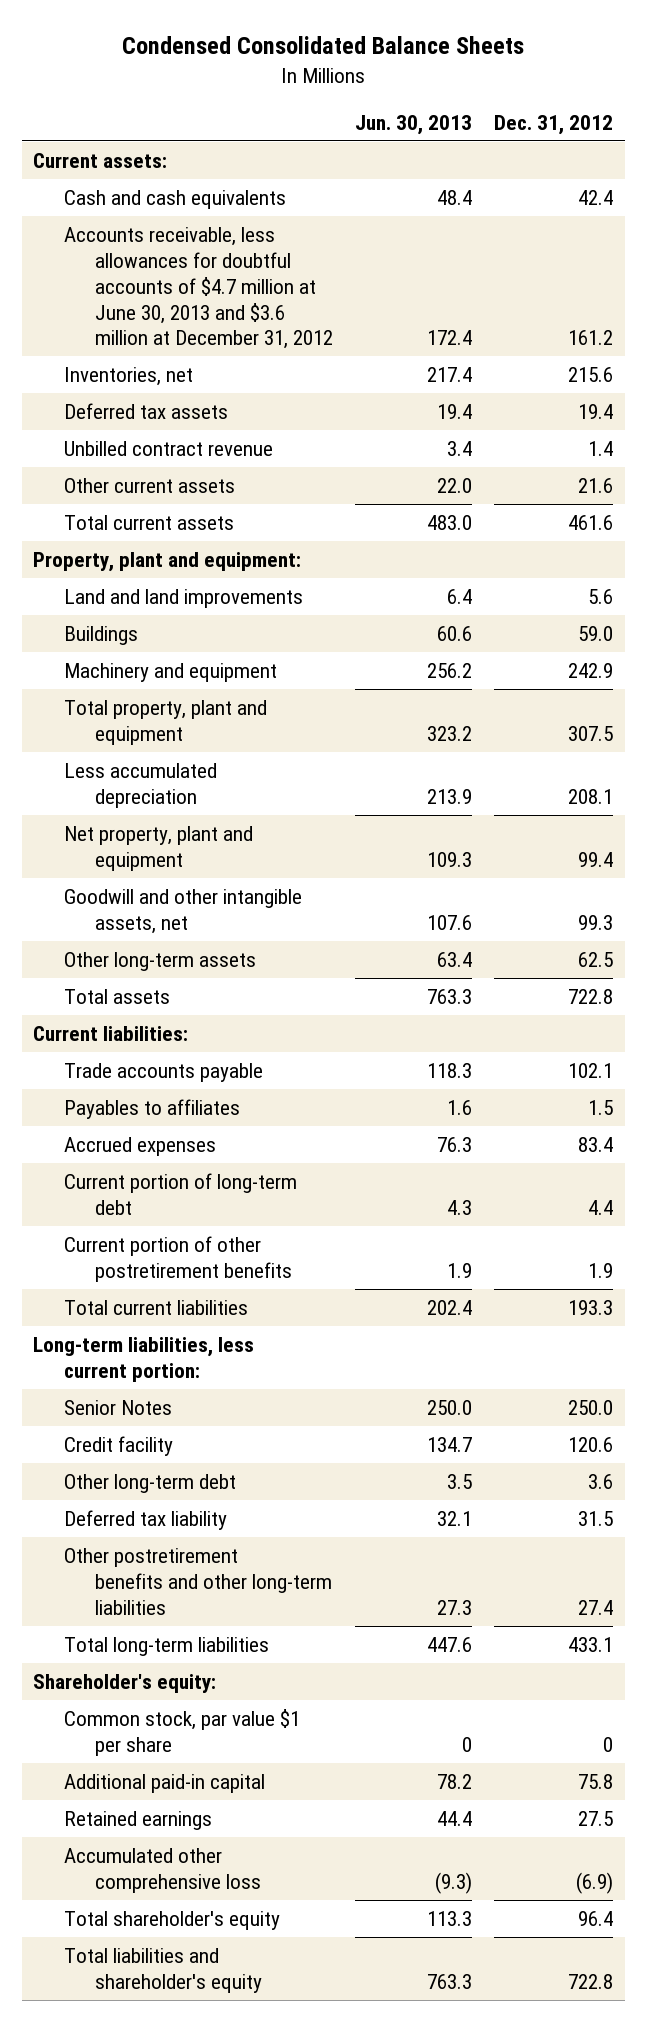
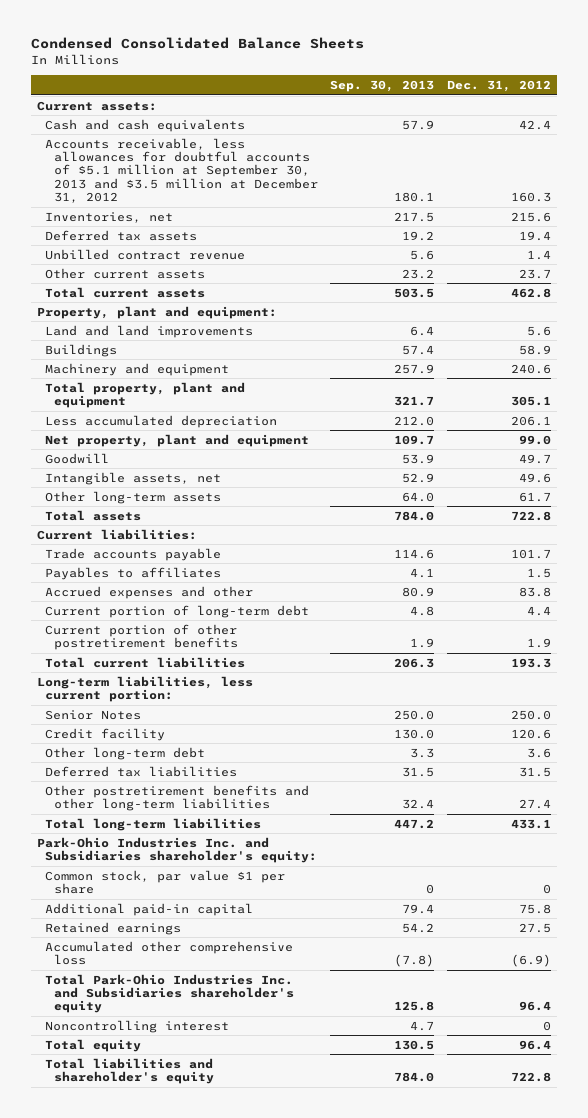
- | Jun. 30, 2013 | Dec. 31, 2012
+ | Sep. 30, 2013 | Dec. 31, 2012
- Accounts receivable, less allowances for doubtful accounts of $4.7 million at June 30, 2013 and $3.6 million at December 31, 2012 | 172.4 | 161.2
+ Accounts receivable, less allowances for doubtful accounts of $5.1 million at September 30, 2013 and $3.5 million at December 31, 2012 | 180.1 | 160.3
- Other current assets | 22.0 | 21.6
- Total current assets | 483.0 | 461.6
+ Other current assets | 23.2 | 23.7
+ Total current assets | 503.5 | 462.8
- Buildings | 60.6 | 59.0
- Machinery and equipment | 256.2 | 242.9
- Total property, plant and equipment | 323.2 | 307.5
- Less accumulated depreciation | 213.9 | 208.1
- Net property, plant and equipment | 109.3 | 99.4
- Goodwill and other intangible assets, net | 107.6 | 99.3
- Other long-term assets | 63.4 | 62.5
+ Buildings | 57.4 | 58.9
+ Machinery and equipment | 257.9 | 240.6
+ Total property, plant and equipment | 321.7 | 305.1
+ Less accumulated depreciation | 212.0 | 206.1
+ Net property, plant and equipment | 109.7 | 99.0
+ Goodwill | 53.9 | 49.7
+ Intangible assets, net | 52.9 | 49.6
+ Other long-term assets | 64.0 | 61.7
- Trade accounts payable | 118.3 | 102.1
+ Trade accounts payable | 114.6 | 101.7
- Accrued expenses | 76.3 | 83.4
+ Accrued expenses and other | 80.9 | 83.8
- Deferred tax liability | 32.1 | 31.5
+ Deferred tax liabilities | 31.5 | 31.5
- Shareholder's equity:
+ Park-Ohio Industries Inc. and Subsidiaries shareholder's equity:
- Total shareholder's equity | 113.3 | 96.4
+ Total Park-Ohio Industries Inc. and Subsidiaries shareholder's equity | 125.8 | 96.4
+ Noncontrolling interest | 4.7 | 0
+ Total equity | 130.5 | 96.4

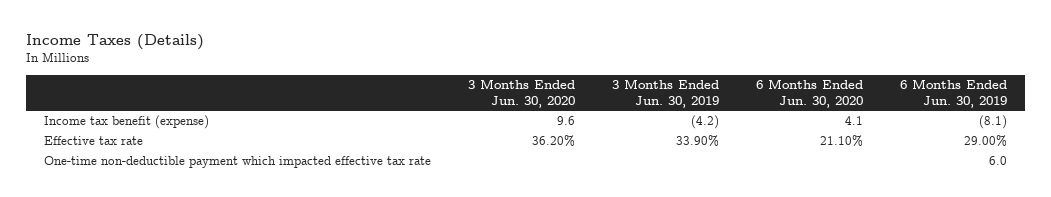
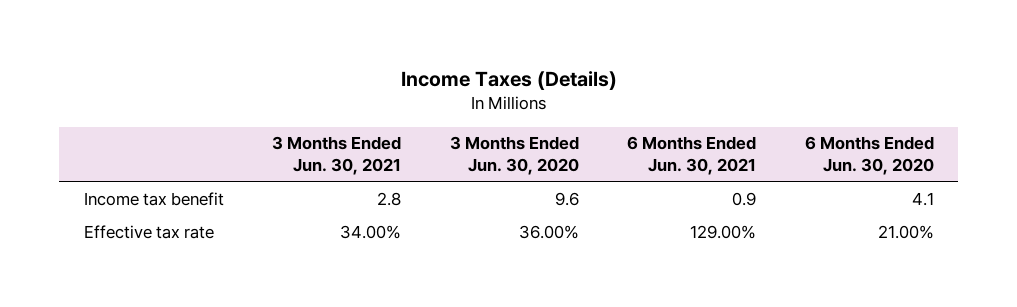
- | 3 Months Ended Jun. 30, 2020 | 3 Months Ended Jun. 30, 2019 | 6 Months Ended Jun. 30, 2020 | 6 Months Ended Jun. 30, 2019
+ | 3 Months Ended Jun. 30, 2021 | 3 Months Ended Jun. 30, 2020 | 6 Months Ended Jun. 30, 2021 | 6 Months Ended Jun. 30, 2020
- Income tax benefit (expense) | 9.6 | (4.2) | 4.1 | (8.1)
- Effective tax rate | 36.20% | 33.90% | 21.10% | 29.00%
- One-time non-deductible payment which impacted effective tax rate | | | | 6.0
+ Income tax benefit | 2.8 | 9.6 | 0.9 | 4.1
+ Effective tax rate | 34.00% | 36.00% | 129.00% | 21.00%

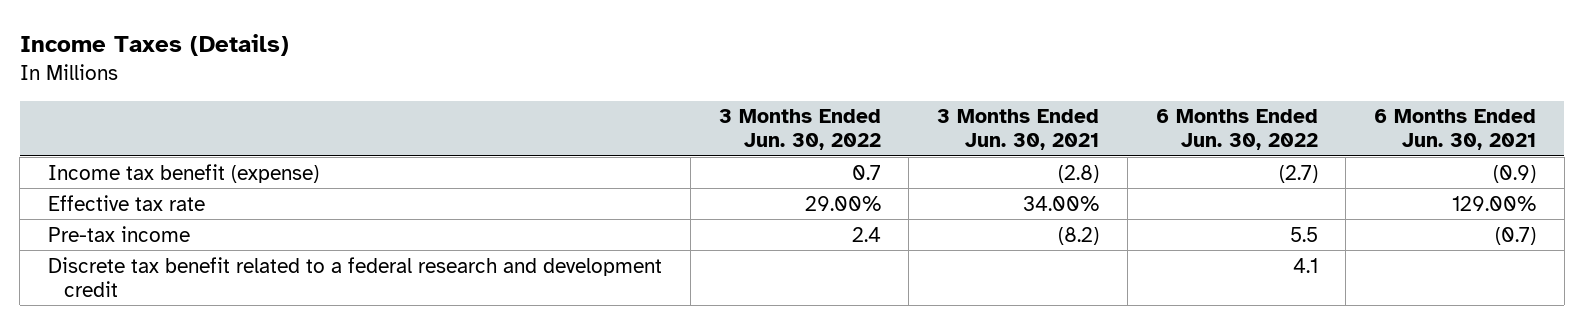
- | 3 Months Ended Jun. 30, 2021 | 3 Months Ended Jun. 30, 2020 | 6 Months Ended Jun. 30, 2021 | 6 Months Ended Jun. 30, 2020
+ | 3 Months Ended Jun. 30, 2022 | 3 Months Ended Jun. 30, 2021 | 6 Months Ended Jun. 30, 2022 | 6 Months Ended Jun. 30, 2021
- Income tax benefit | 2.8 | 9.6 | 0.9 | 4.1
+ Income tax benefit (expense) | 0.7 | (2.8) | (2.7) | (0.9)
+ Pre-tax income | 2.4 | (8.2) | 5.5 | (0.7)
+ Discrete tax benefit related to a federal research and development credit | | | 4.1 |

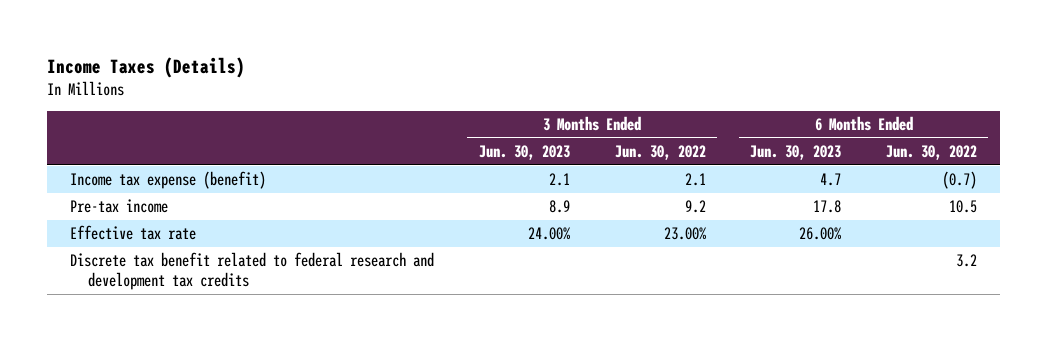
- | 3 Months Ended Jun. 30, 2022 | 3 Months Ended Jun. 30, 2021 | 6 Months Ended Jun. 30, 2022 | 6 Months Ended Jun. 30, 2021
+ | 3 Months Ended Jun. 30, 2023 | 3 Months Ended Jun. 30, 2022 | 6 Months Ended Jun. 30, 2023 | 6 Months Ended Jun. 30, 2022
- Income tax benefit (expense) | 0.7 | (2.8) | (2.7) | (0.9)
- Effective tax rate | 29.00% | 34.00% | | 129.00%
- Pre-tax income | 2.4 | (8.2) | 5.5 | (0.7)
- Discrete tax benefit related to a federal research and development credit | | | 4.1 |
+ Income tax expense (benefit) | 2.1 | 2.1 | 4.7 | (0.7)
+ Pre-tax income | 8.9 | 9.2 | 17.8 | 10.5
+ Effective tax rate | 24.00% | 23.00% | 26.00% |
+ Discrete tax benefit related to federal research and development tax credits | | | | 3.2

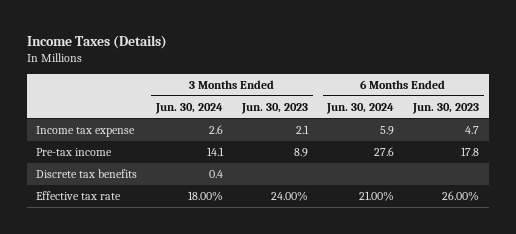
- | 3 Months Ended Jun. 30, 2023 | 3 Months Ended Jun. 30, 2022 | 6 Months Ended Jun. 30, 2023 | 6 Months Ended Jun. 30, 2022
+ | 3 Months Ended Jun. 30, 2024 | 3 Months Ended Jun. 30, 2023 | 6 Months Ended Jun. 30, 2024 | 6 Months Ended Jun. 30, 2023
- Income tax expense (benefit) | 2.1 | 2.1 | 4.7 | (0.7)
+ Income tax expense | 2.6 | 2.1 | 5.9 | 4.7
+ Discrete tax benefits | 0.4 | | |
- Discrete tax benefit related to federal research and development tax credits | | | | 3.2

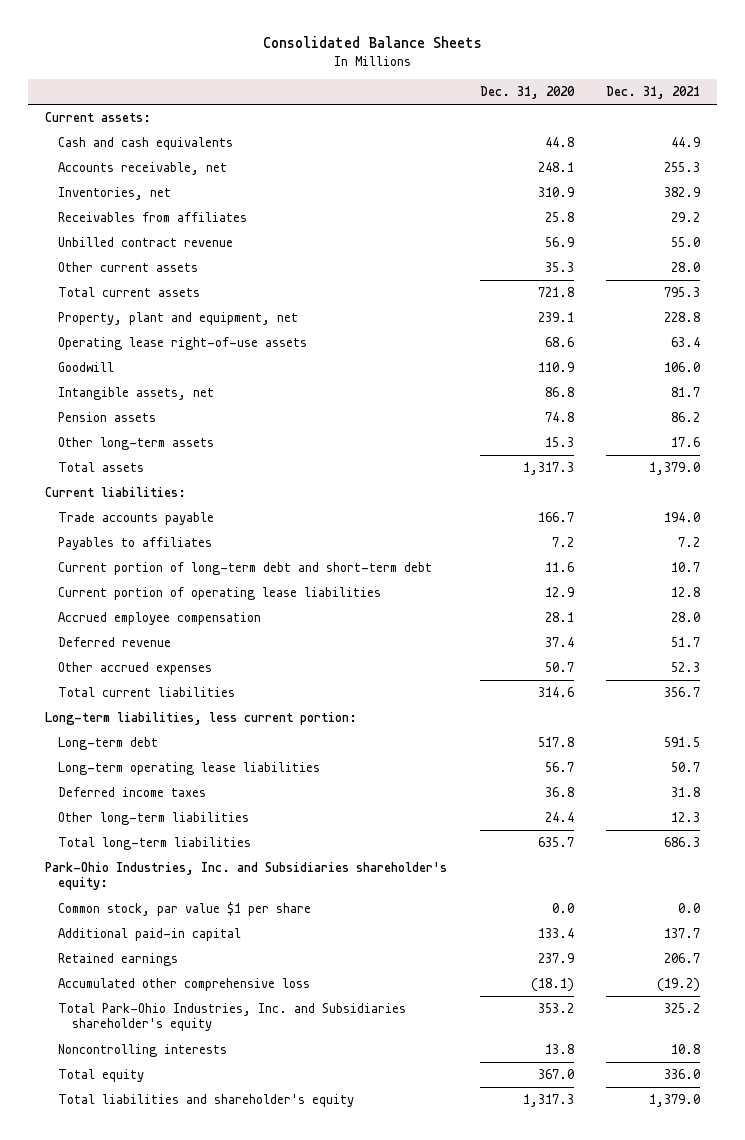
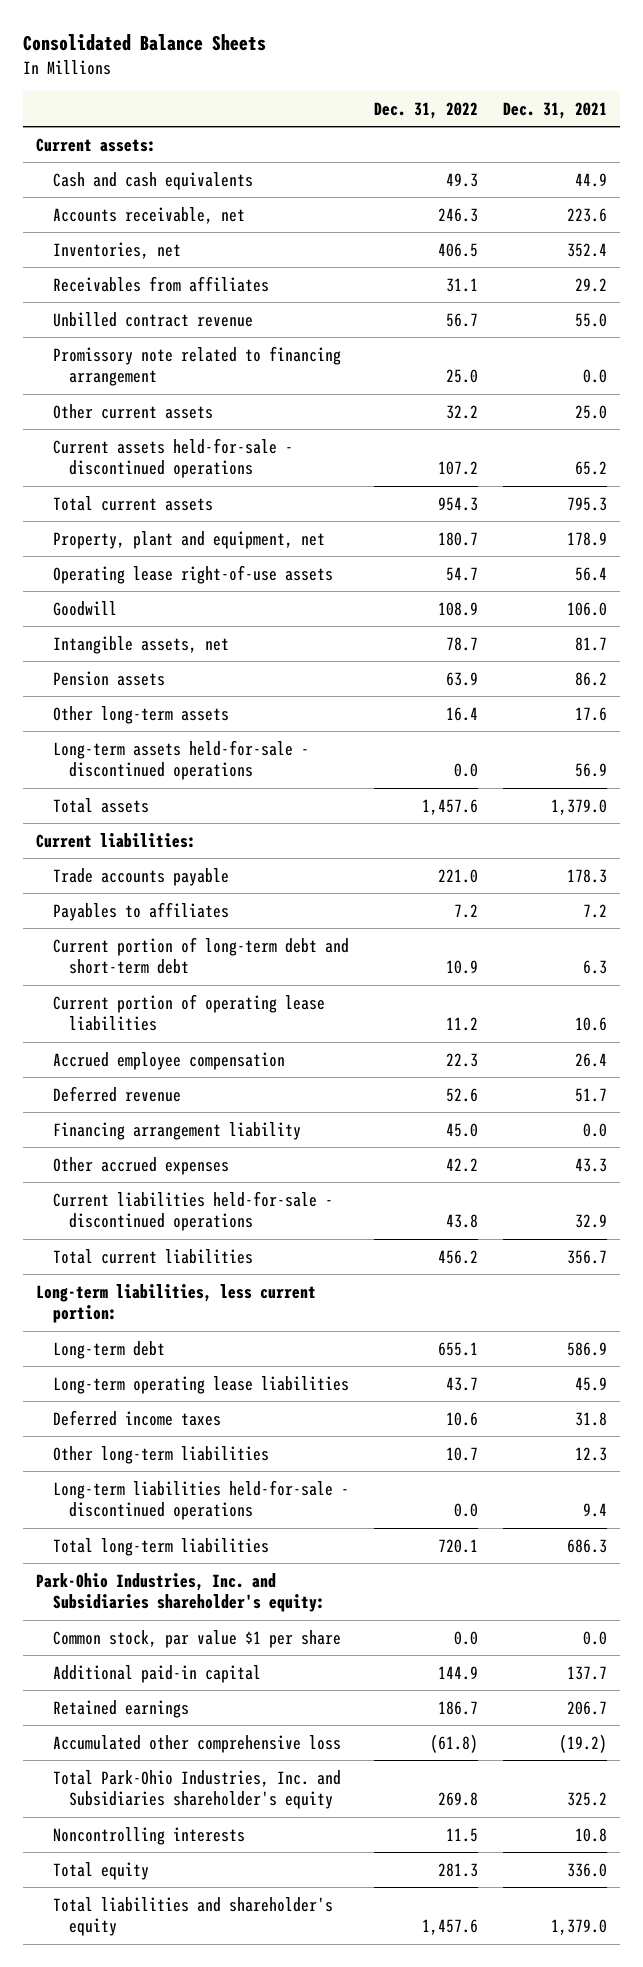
- | Dec. 31, 2020 | Dec. 31, 2021
+ | Dec. 31, 2022 | Dec. 31, 2021
- Accounts receivable, net | 248.1 | 255.3
- Inventories, net | 310.9 | 382.9
+ Accounts receivable, net | 246.3 | 223.6
+ Inventories, net | 406.5 | 352.4
- Other current assets | 35.3 | 28.0
+ Promissory note related to financing arrangement | 25.0 | 0.0
+ Other current assets | 32.2 | 25.0
+ Current assets held-for-sale - discontinued operations | 107.2 | 65.2
- Property, plant and equipment, net | 239.1 | 228.8
- Operating lease right-of-use assets | 68.6 | 63.4
+ Property, plant and equipment, net | 180.7 | 178.9
+ Operating lease right-of-use assets | 54.7 | 56.4
+ Long-term assets held-for-sale - discontinued operations | 0.0 | 56.9
- Trade accounts payable | 166.7 | 194.0
+ Trade accounts payable | 221.0 | 178.3
- Current portion of long-term debt and short-term debt | 11.6 | 10.7
- Current portion of operating lease liabilities | 12.9 | 12.8
- Accrued employee compensation | 28.1 | 28.0
+ Current portion of long-term debt and short-term debt | 10.9 | 6.3
+ Current portion of operating lease liabilities | 11.2 | 10.6
+ Accrued employee compensation | 22.3 | 26.4
- Other accrued expenses | 50.7 | 52.3
+ Financing arrangement liability | 45.0 | 0.0
+ Other accrued expenses | 42.2 | 43.3
+ Current liabilities held-for-sale - discontinued operations | 43.8 | 32.9
- Long-term debt | 517.8 | 591.5
- Long-term operating lease liabilities | 56.7 | 50.7
+ Long-term debt | 655.1 | 586.9
+ Long-term operating lease liabilities | 43.7 | 45.9
+ Long-term liabilities held-for-sale - discontinued operations | 0.0 | 9.4

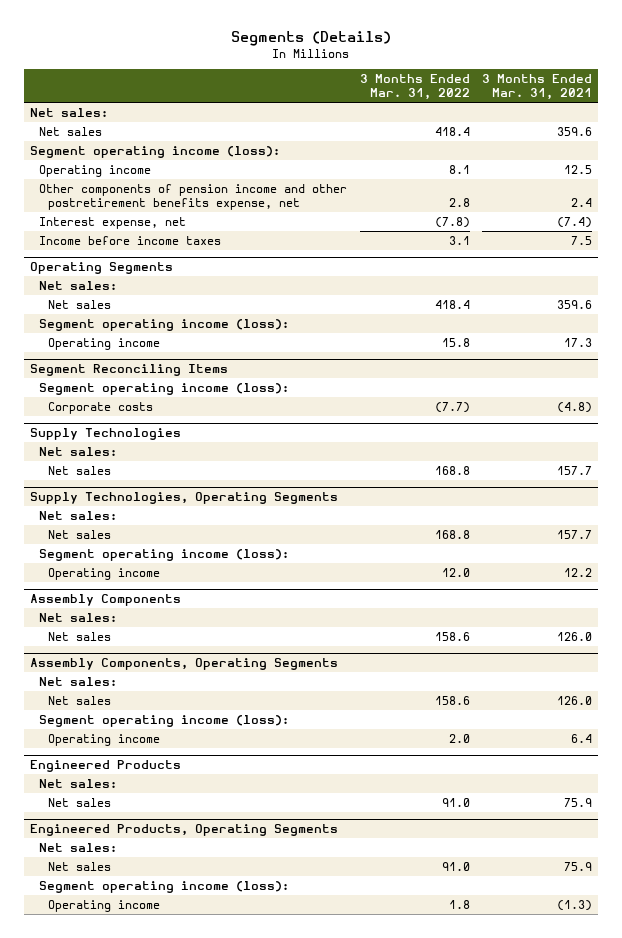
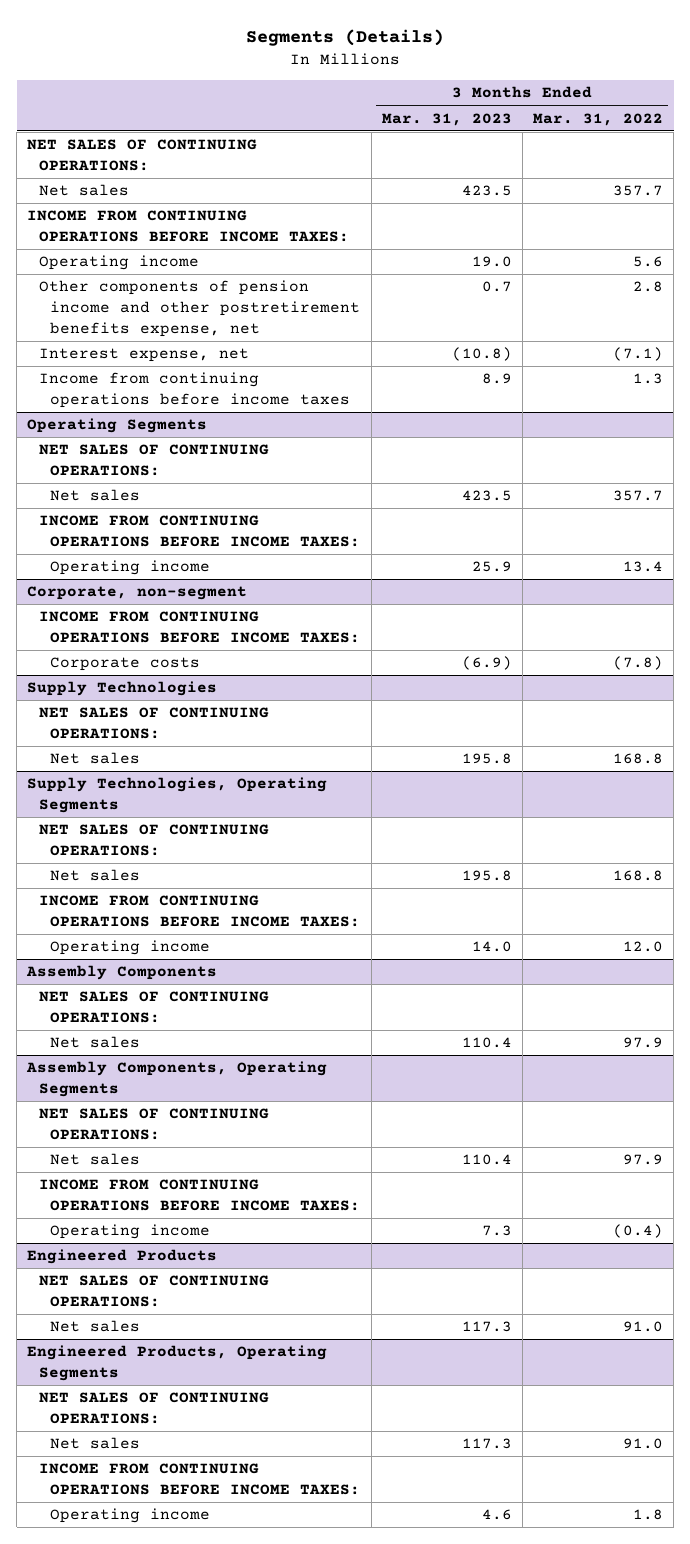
- | 3 Months Ended Mar. 31, 2022 | 3 Months Ended Mar. 31, 2021
+ | 3 Months Ended Mar. 31, 2023 | 3 Months Ended Mar. 31, 2022
- Net sales:
- Net sales | 418.4 | 359.6
- Segment operating income (loss):
- Operating income | 8.1 | 12.5
+ NET SALES OF CONTINUING OPERATIONS:
+ Net sales | 423.5 | 357.7
+ INCOME FROM CONTINUING OPERATIONS BEFORE INCOME TAXES:
+ Operating income | 19.0 | 5.6
- Interest expense, net | (7.8) | (7.4)
- Income before income taxes | 3.1 | 7.5
+ Interest expense, net | (10.8) | (7.1)
+ Income from continuing operations before income taxes | 8.9 | 1.3
@ Operating Segments
- Net sales:
- Net sales | 418.4 | 359.6
- Segment operating income (loss):
- Operating income | 15.8 | 17.3
- Segment Reconciling Items
- Segment operating income (loss):
- Corporate costs | (7.7) | (4.8)
@ Operating Segments
+ NET SALES OF CONTINUING OPERATIONS:
+ Net sales | 423.5 | 357.7
+ INCOME FROM CONTINUING OPERATIONS BEFORE INCOME TAXES:
+ Operating income | 25.9 | 13.4
+ Corporate, non-segment
+ INCOME FROM CONTINUING OPERATIONS BEFORE INCOME TAXES:
+ Corporate costs | (6.9) | (7.8)
@ Supply Technologies
- Net sales:
+ NET SALES OF CONTINUING OPERATIONS:
@ Supply Technologies, Operating Segments
- Net sales:
+ NET SALES OF CONTINUING OPERATIONS:
- Segment operating income (loss):
+ INCOME FROM CONTINUING OPERATIONS BEFORE INCOME TAXES:
@ Assembly Components
- Net sales:
- Net sales | 158.6 | 126.0
+ NET SALES OF CONTINUING OPERATIONS:
+ Net sales | 110.4 | 97.9
@ Assembly Components, Operating Segments
- Net sales:
- Net sales | 158.6 | 126.0
- Segment operating income (loss):
- Operating income | 2.0 | 6.4
+ NET SALES OF CONTINUING OPERATIONS:
+ Net sales | 110.4 | 97.9
+ INCOME FROM CONTINUING OPERATIONS BEFORE INCOME TAXES:
+ Operating income | 7.3 | (0.4)
@ Engineered Products
- Net sales:
+ NET SALES OF CONTINUING OPERATIONS:
@ Engineered Products, Operating Segments
- Net sales:
+ NET SALES OF CONTINUING OPERATIONS:
- Segment operating income (loss):
+ INCOME FROM CONTINUING OPERATIONS BEFORE INCOME TAXES:

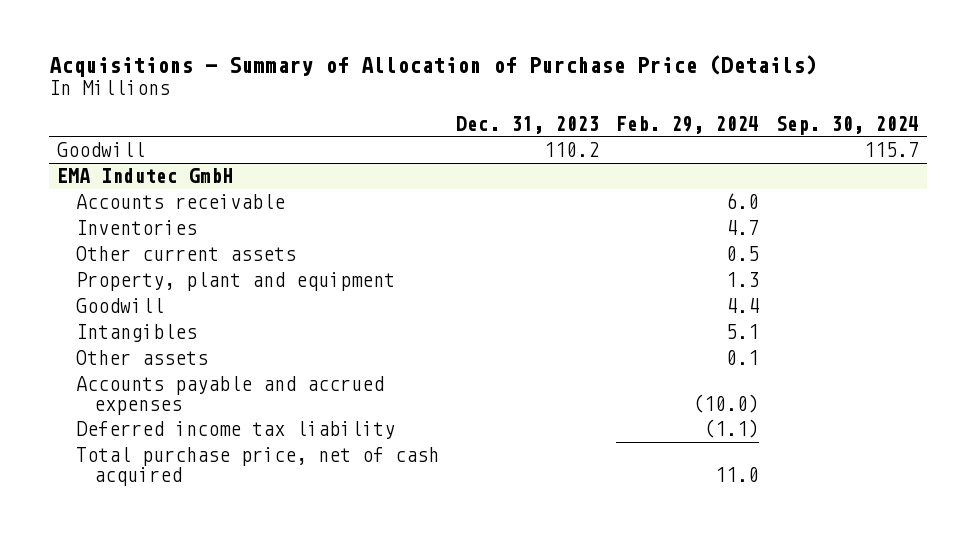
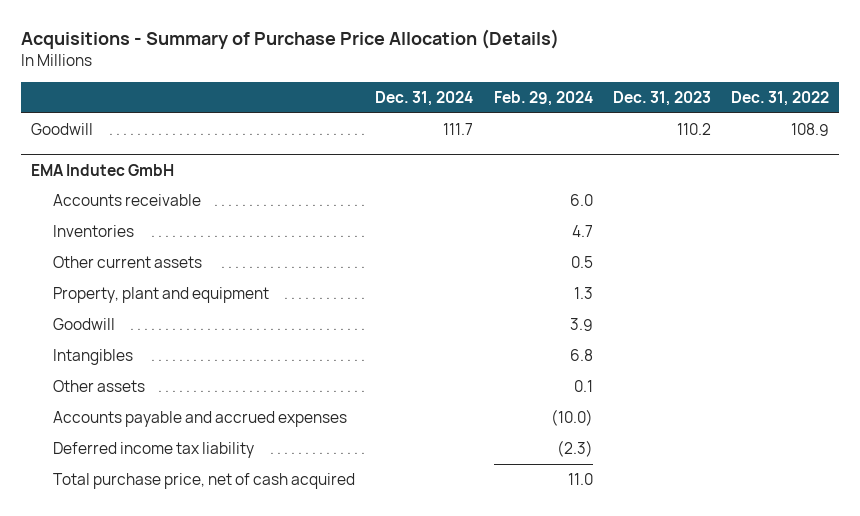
- Acquisitions - Summary of Allocation of Purchase Price (Details)
+ Acquisitions - Summary of Purchase Price Allocation (Details)
- | Dec. 31, 2023 | Feb. 29, 2024 | Sep. 30, 2024
+ | Dec. 31, 2024 | Feb. 29, 2024 | Dec. 31, 2023 | Dec. 31, 2022
@ EMA Indutec GmbH
- Goodwill | | 4.4 |
- Intangibles | | 5.1 |
+ Goodwill | | 3.9 | |
+ Intangibles | | 6.8 | |
- Deferred income tax liability | | (1.1) |
+ Deferred income tax liability | | (2.3) | |

